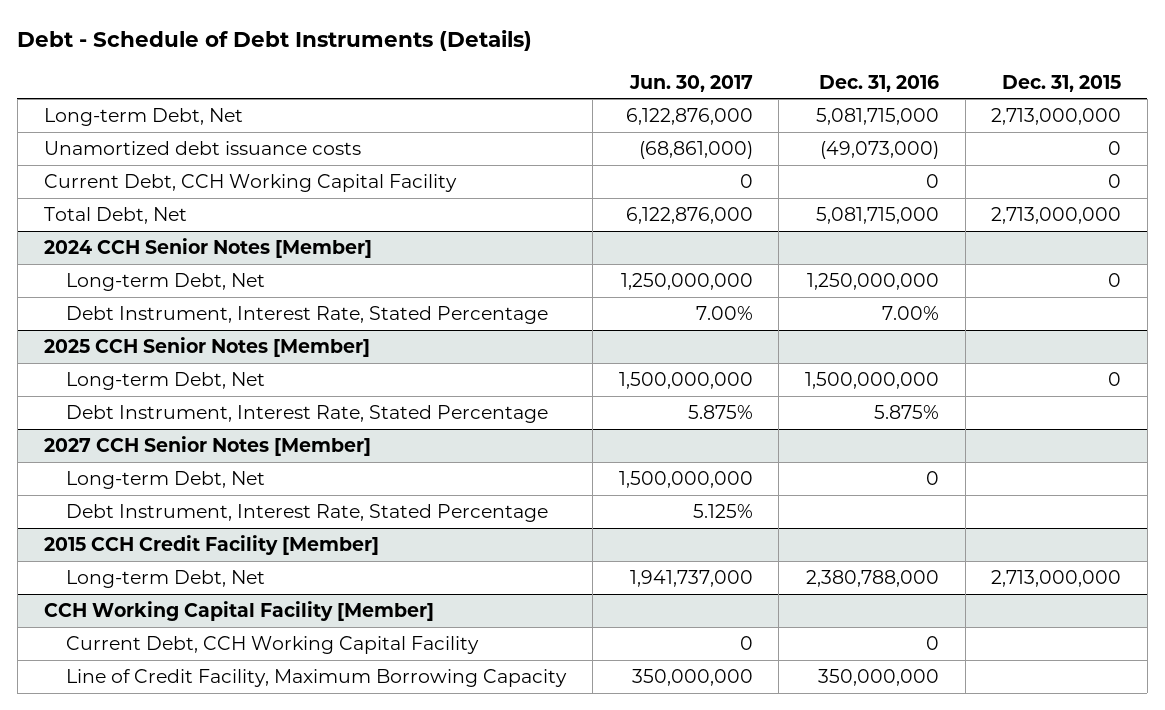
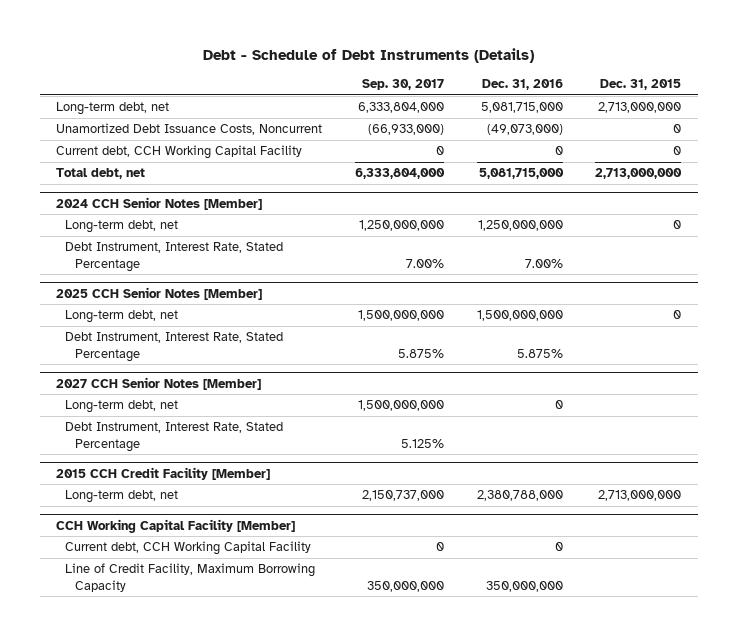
- | Jun. 30, 2017 | Dec. 31, 2016 | Dec. 31, 2015
+ | Sep. 30, 2017 | Dec. 31, 2016 | Dec. 31, 2015
- Long-term Debt, Net | 6,122,876,000 | 5,081,715,000 | 2,713,000,000
- Unamortized debt issuance costs | (68,861,000) | (49,073,000) | 0
- Current Debt, CCH Working Capital Facility | 0 | 0 | 0
- Total Debt, Net | 6,122,876,000 | 5,081,715,000 | 2,713,000,000
+ Long-term debt, net | 6,333,804,000 | 5,081,715,000 | 2,713,000,000
+ Unamortized Debt Issuance Costs, Noncurrent | (66,933,000) | (49,073,000) | 0
+ Current debt, CCH Working Capital Facility | 0 | 0 | 0
+ Total debt, net | 6,333,804,000 | 5,081,715,000 | 2,713,000,000
@ 2024 CCH Senior Notes [Member]
- Long-term Debt, Net | 1,250,000,000 | 1,250,000,000 | 0
+ Long-term debt, net | 1,250,000,000 | 1,250,000,000 | 0
@ 2025 CCH Senior Notes [Member]
- Long-term Debt, Net | 1,500,000,000 | 1,500,000,000 | 0
+ Long-term debt, net | 1,500,000,000 | 1,500,000,000 | 0
@ 2027 CCH Senior Notes [Member]
- Long-term Debt, Net | 1,500,000,000 | 0 |
+ Long-term debt, net | 1,500,000,000 | 0 |
@ 2015 CCH Credit Facility [Member]
- Long-term Debt, Net | 1,941,737,000 | 2,380,788,000 | 2,713,000,000
+ Long-term debt, net | 2,150,737,000 | 2,380,788,000 | 2,713,000,000
@ CCH Working Capital Facility [Member]
- Current Debt, CCH Working Capital Facility | 0 | 0 |
+ Current debt, CCH Working Capital Facility | 0 | 0 |

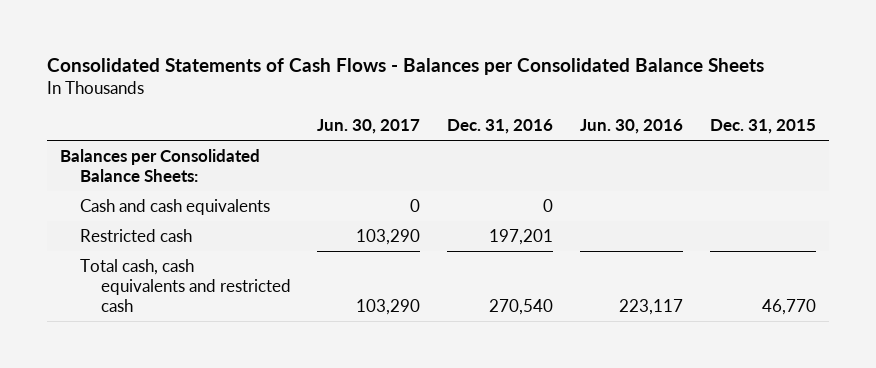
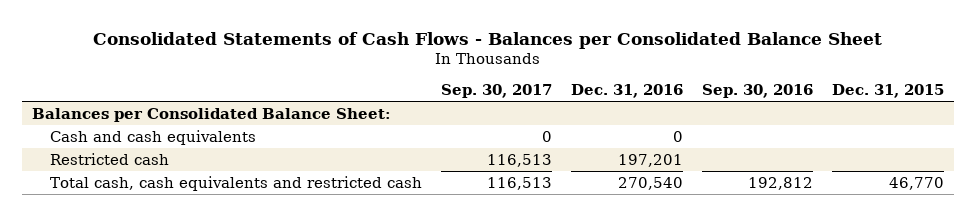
- Consolidated Statements of Cash Flows - Balances per Consolidated Balance Sheets
+ Consolidated Statements of Cash Flows - Balances per Consolidated Balance Sheet
- | Jun. 30, 2017 | Dec. 31, 2016 | Jun. 30, 2016 | Dec. 31, 2015
+ | Sep. 30, 2017 | Dec. 31, 2016 | Sep. 30, 2016 | Dec. 31, 2015
- Balances per Consolidated Balance Sheets:
+ Balances per Consolidated Balance Sheet:

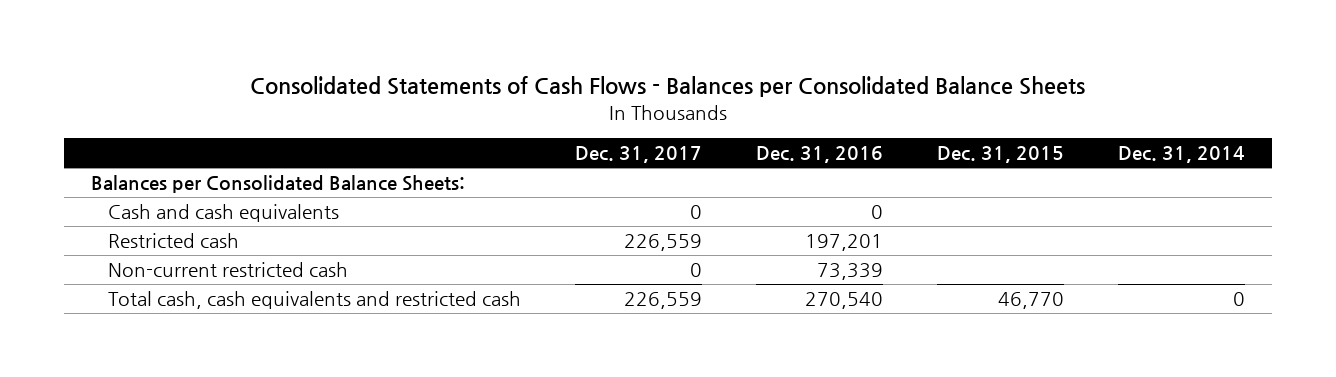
- Consolidated Statements of Cash Flows - Balances per Consolidated Balance Sheet
+ Consolidated Statements of Cash Flows - Balances per Consolidated Balance Sheets
- | Sep. 30, 2017 | Dec. 31, 2016 | Sep. 30, 2016 | Dec. 31, 2015
+ | Dec. 31, 2017 | Dec. 31, 2016 | Dec. 31, 2015 | Dec. 31, 2014
- Balances per Consolidated Balance Sheet:
+ Balances per Consolidated Balance Sheets:
+ Non-current restricted cash | 0 | 73,339 | |

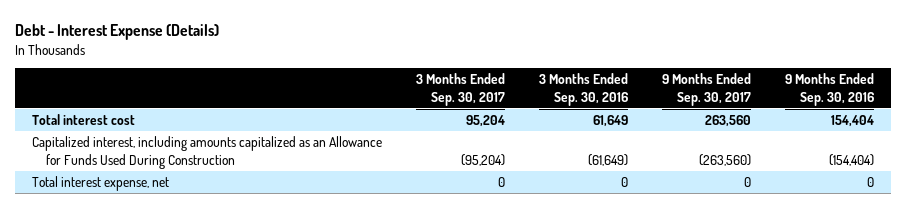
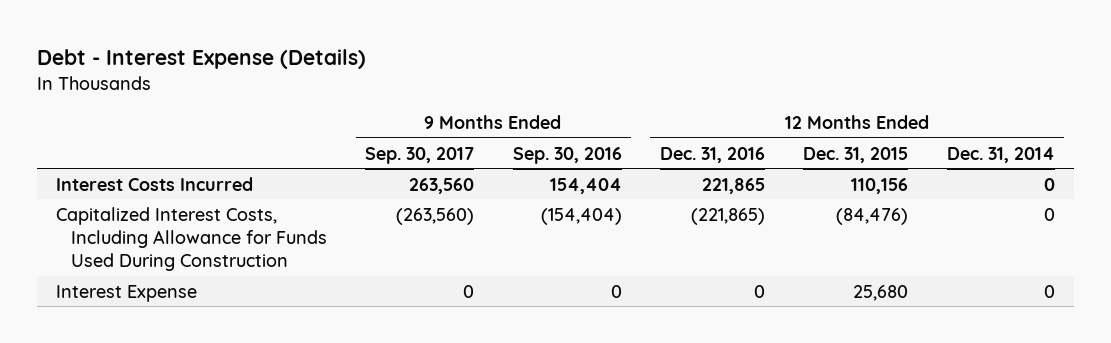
- | 3 Months Ended Sep. 30, 2017 | 3 Months Ended Sep. 30, 2016 | 9 Months Ended Sep. 30, 2017 | 9 Months Ended Sep. 30, 2016
+ | 9 Months Ended Sep. 30, 2017 | 9 Months Ended Sep. 30, 2016 | 12 Months Ended Dec. 31, 2016 | 12 Months Ended Dec. 31, 2015 | 12 Months Ended Dec. 31, 2014
- Total interest cost | 95,204 | 61,649 | 263,560 | 154,404
- Capitalized interest, including amounts capitalized as an Allowance for Funds Used During Construction | (95,204) | (61,649) | (263,560) | (154,404)
- Total interest expense, net | 0 | 0 | 0 | 0
+ Interest Costs Incurred | 263,560 | 154,404 | 221,865 | 110,156 | 0
+ Capitalized Interest Costs, Including Allowance for Funds Used During Construction | (263,560) | (154,404) | (221,865) | (84,476) | 0
+ Interest Expense | 0 | 0 | 0 | 25,680 | 0

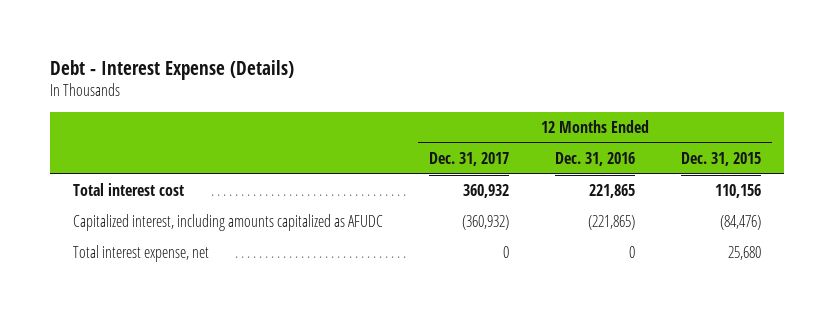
- | 9 Months Ended Sep. 30, 2017 | 9 Months Ended Sep. 30, 2016 | 12 Months Ended Dec. 31, 2016 | 12 Months Ended Dec. 31, 2015 | 12 Months Ended Dec. 31, 2014
+ | 12 Months Ended Dec. 31, 2017 | 12 Months Ended Dec. 31, 2016 | 12 Months Ended Dec. 31, 2015
- Interest Costs Incurred | 263,560 | 154,404 | 221,865 | 110,156 | 0
- Capitalized Interest Costs, Including Allowance for Funds Used During Construction | (263,560) | (154,404) | (221,865) | (84,476) | 0
- Interest Expense | 0 | 0 | 0 | 25,680 | 0
+ Total interest cost | 360,932 | 221,865 | 110,156
+ Capitalized interest, including amounts capitalized as AFUDC | (360,932) | (221,865) | (84,476)
+ Total interest expense, net | 0 | 0 | 25,680

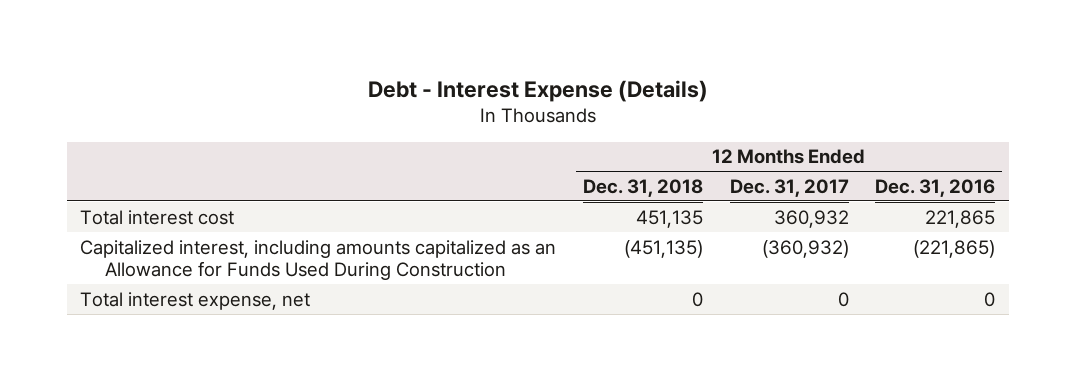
- | 12 Months Ended Dec. 31, 2017 | 12 Months Ended Dec. 31, 2016 | 12 Months Ended Dec. 31, 2015
+ | 12 Months Ended Dec. 31, 2018 | 12 Months Ended Dec. 31, 2017 | 12 Months Ended Dec. 31, 2016
- Capitalized interest, including amounts capitalized as AFUDC | (360,932) | (221,865) | (84,476)
+ Capitalized interest, including amounts capitalized as an Allowance for Funds Used During Construction | (451,135) | (360,932) | (221,865)

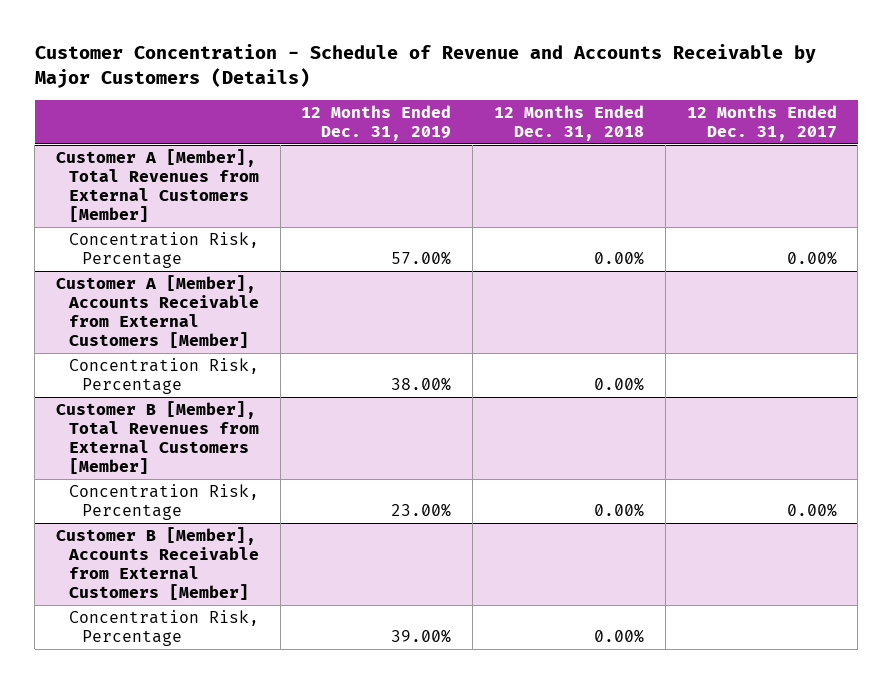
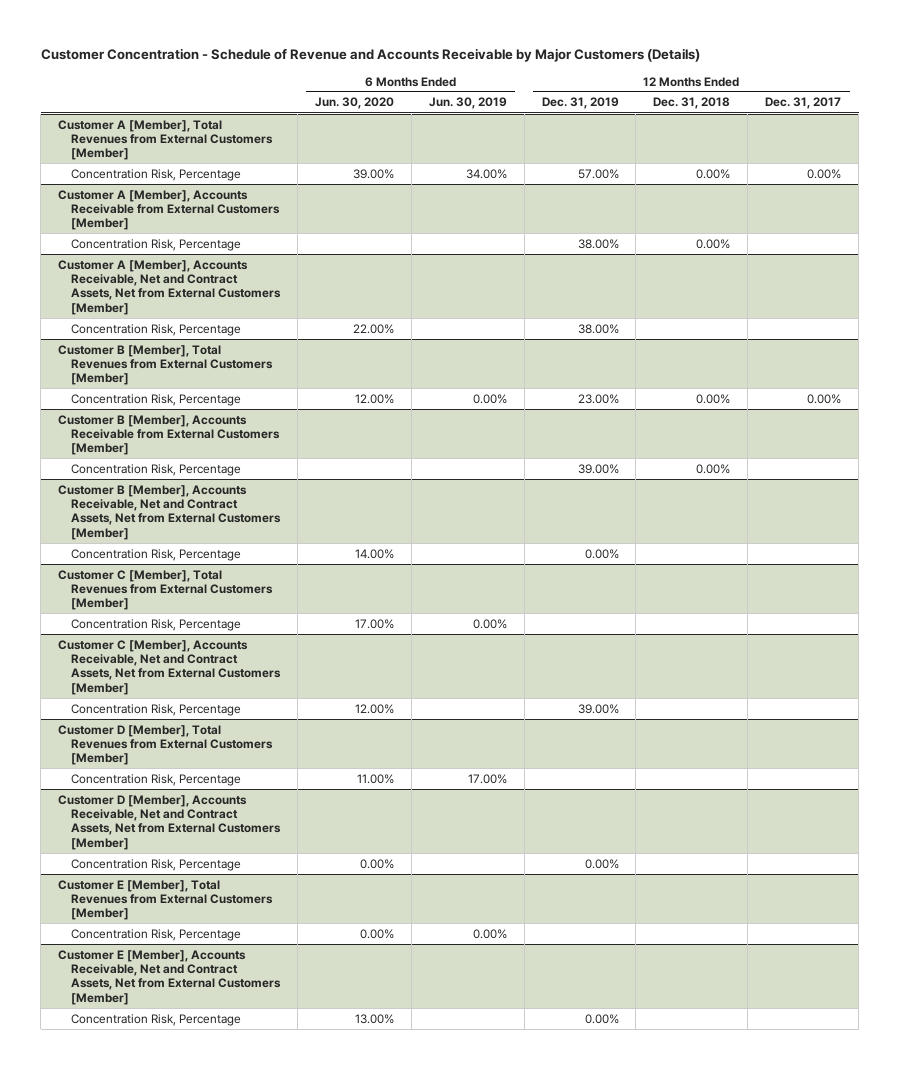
- | 12 Months Ended Dec. 31, 2019 | 12 Months Ended Dec. 31, 2018 | 12 Months Ended Dec. 31, 2017
+ | 6 Months Ended Jun. 30, 2020 | 6 Months Ended Jun. 30, 2019 | 12 Months Ended Dec. 31, 2019 | 12 Months Ended Dec. 31, 2018 | 12 Months Ended Dec. 31, 2017
+ Customer A [Member], Accounts Receivable, Net and Contract Assets, Net from External Customers [Member]
+ Concentration Risk, Percentage | 22.00% | | 38.00% | |
+ Customer B [Member], Accounts Receivable, Net and Contract Assets, Net from External Customers [Member]
+ Concentration Risk, Percentage | 14.00% | | 0.00% | |
+ Customer C [Member], Total Revenues from External Customers [Member]
+ Concentration Risk, Percentage | 17.00% | 0.00% | | |
+ Customer C [Member], Accounts Receivable, Net and Contract Assets, Net from External Customers [Member]
+ Concentration Risk, Percentage | 12.00% | | 39.00% | |
+ Customer D [Member], Total Revenues from External Customers [Member]
+ Concentration Risk, Percentage | 11.00% | 17.00% | | |
+ Customer D [Member], Accounts Receivable, Net and Contract Assets, Net from External Customers [Member]
+ Concentration Risk, Percentage | 0.00% | | 0.00% | |
+ Customer E [Member], Total Revenues from External Customers [Member]
+ Concentration Risk, Percentage | 0.00% | 0.00% | | |
+ Customer E [Member], Accounts Receivable, Net and Contract Assets, Net from External Customers [Member]
+ Concentration Risk, Percentage | 13.00% | | 0.00% | |

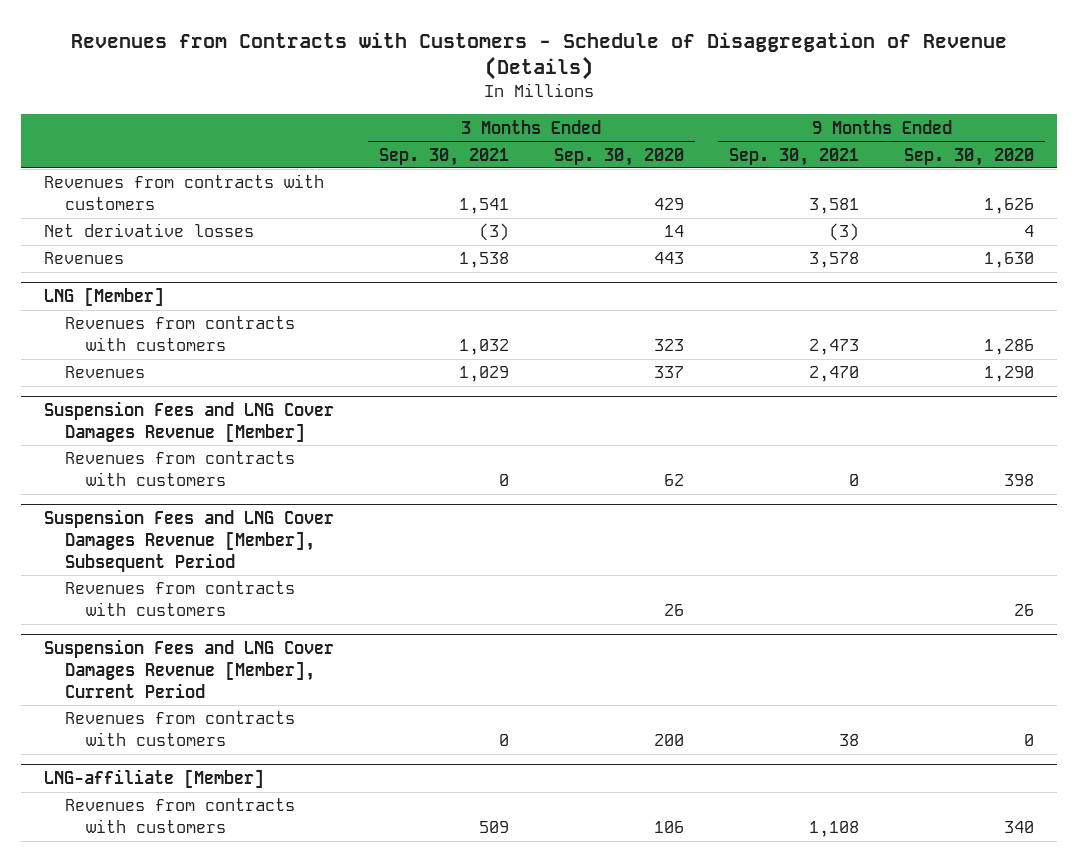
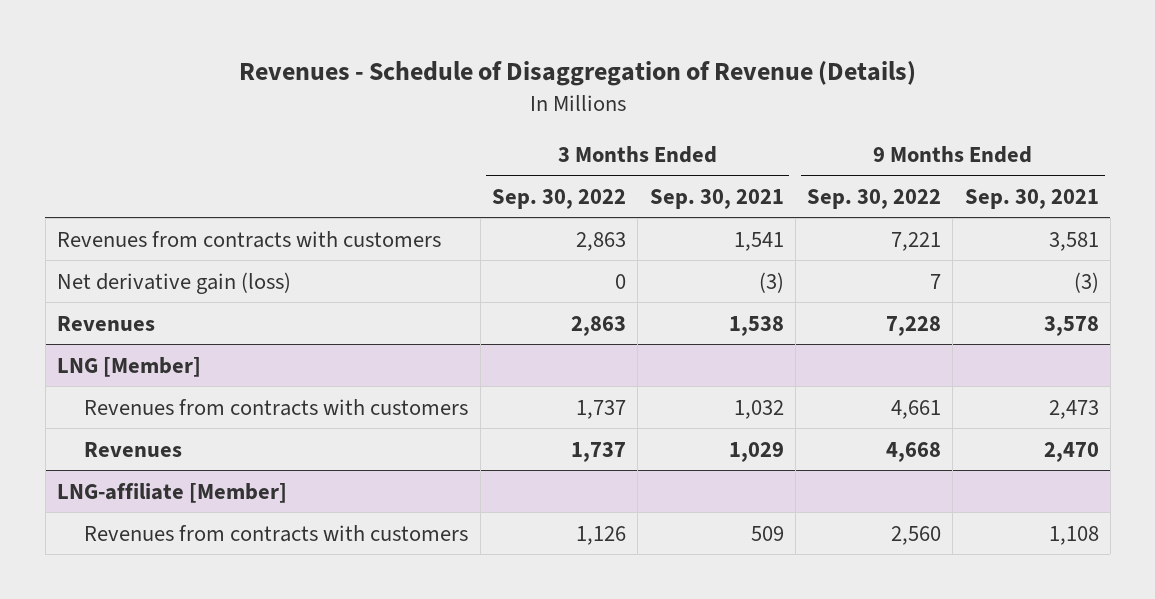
- Revenues from Contracts with Customers - Schedule of Disaggregation of Revenue (Details)
+ Revenues - Schedule of Disaggregation of Revenue (Details)
- | 3 Months Ended Sep. 30, 2021 | 3 Months Ended Sep. 30, 2020 | 9 Months Ended Sep. 30, 2021 | 9 Months Ended Sep. 30, 2020
+ | 3 Months Ended Sep. 30, 2022 | 3 Months Ended Sep. 30, 2021 | 9 Months Ended Sep. 30, 2022 | 9 Months Ended Sep. 30, 2021
- Net derivative losses | (3) | 14 | (3) | 4
+ Net derivative gain (loss) | 0 | (3) | 7 | (3)
- Suspension Fees and LNG Cover Damages Revenue [Member]
- Revenues from contracts with customers | 0 | 62 | 0 | 398
- Suspension Fees and LNG Cover Damages Revenue [Member], Subsequent Period
- Revenues from contracts with customers | | 26 | | 26
- Suspension Fees and LNG Cover Damages Revenue [Member], Current Period
- Revenues from contracts with customers | 0 | 200 | 38 | 0

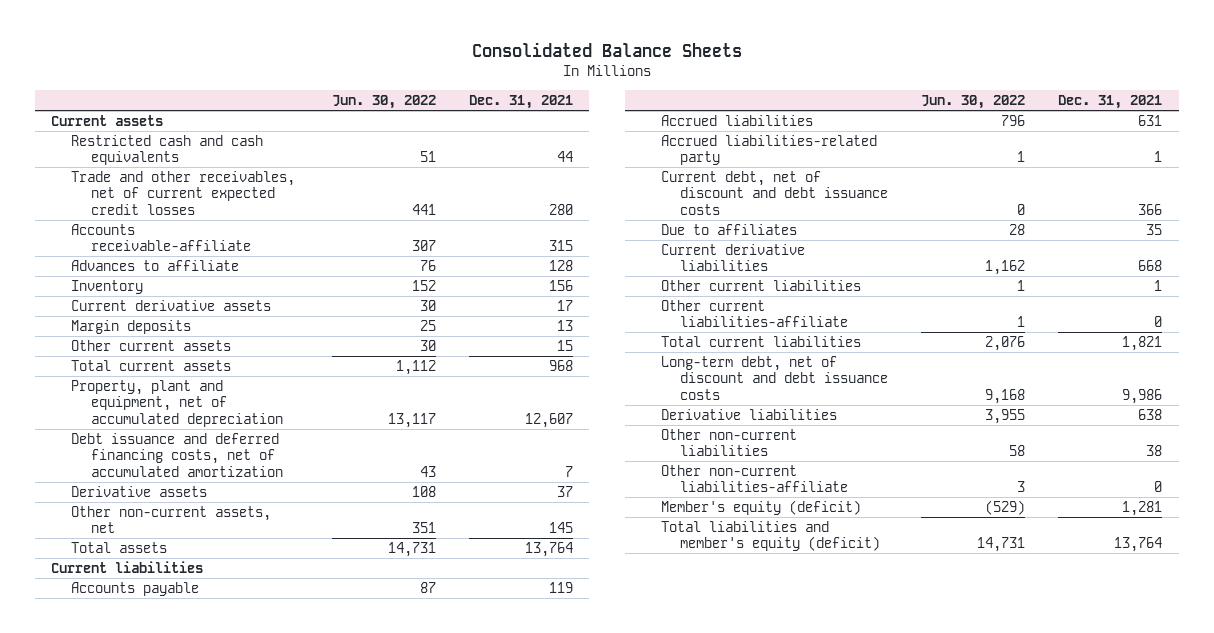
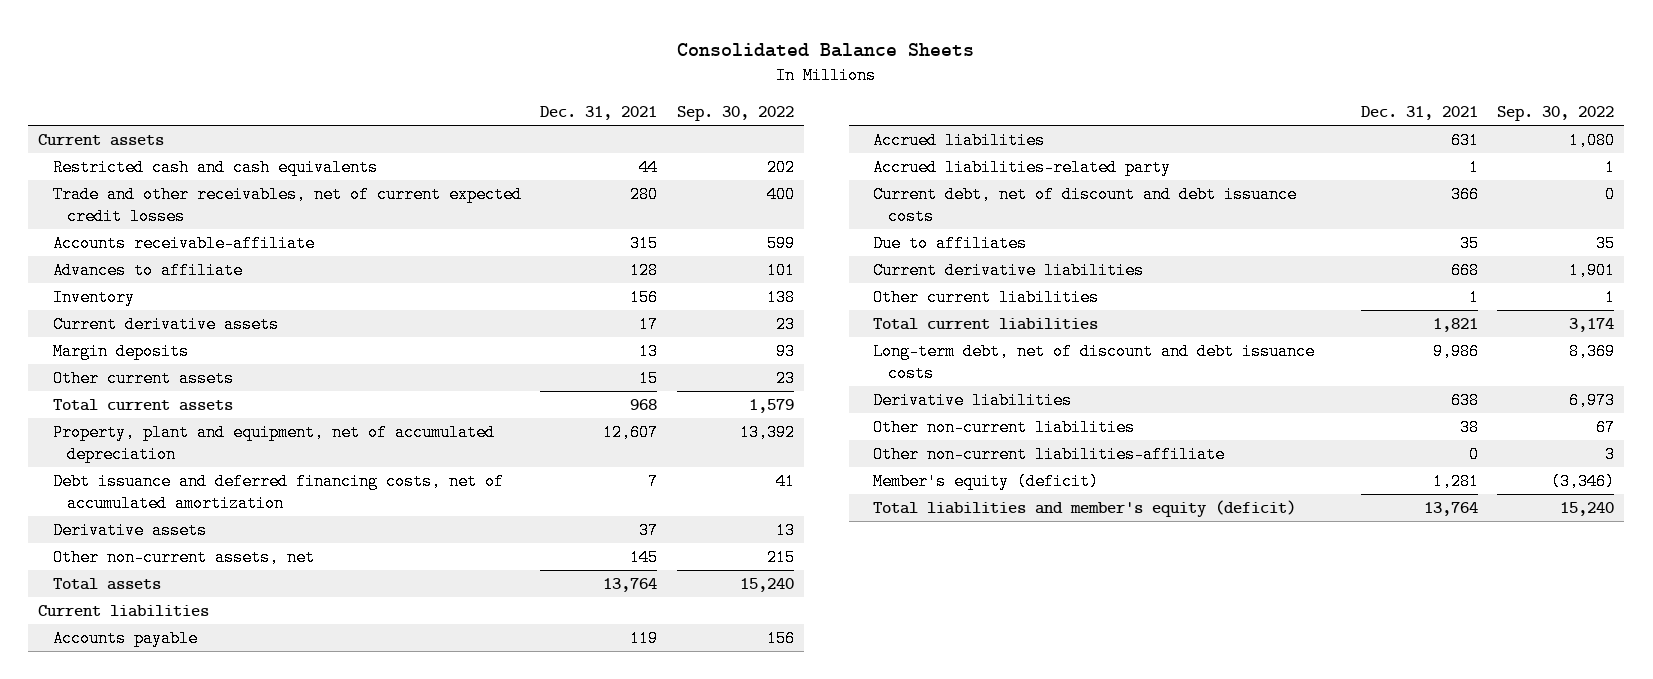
- | Jun. 30, 2022 | Dec. 31, 2021
+ | Dec. 31, 2021 | Sep. 30, 2022
- Other current liabilities-affiliate | 1 | 0

